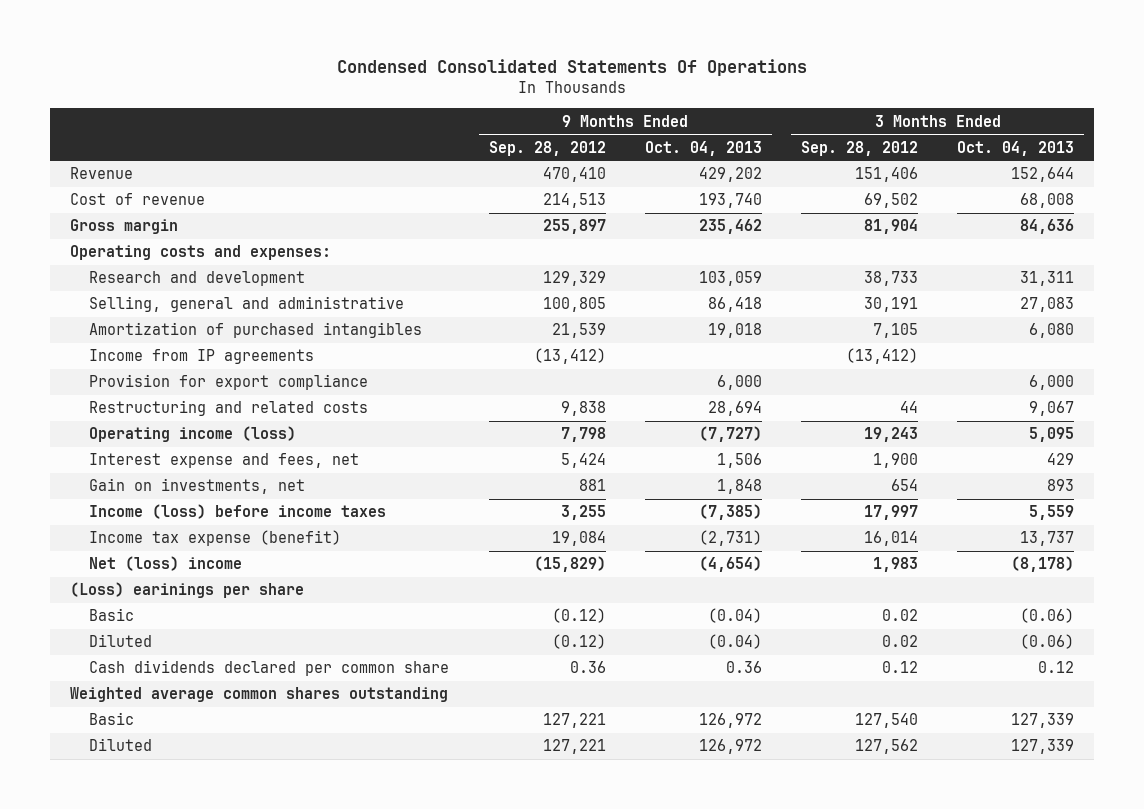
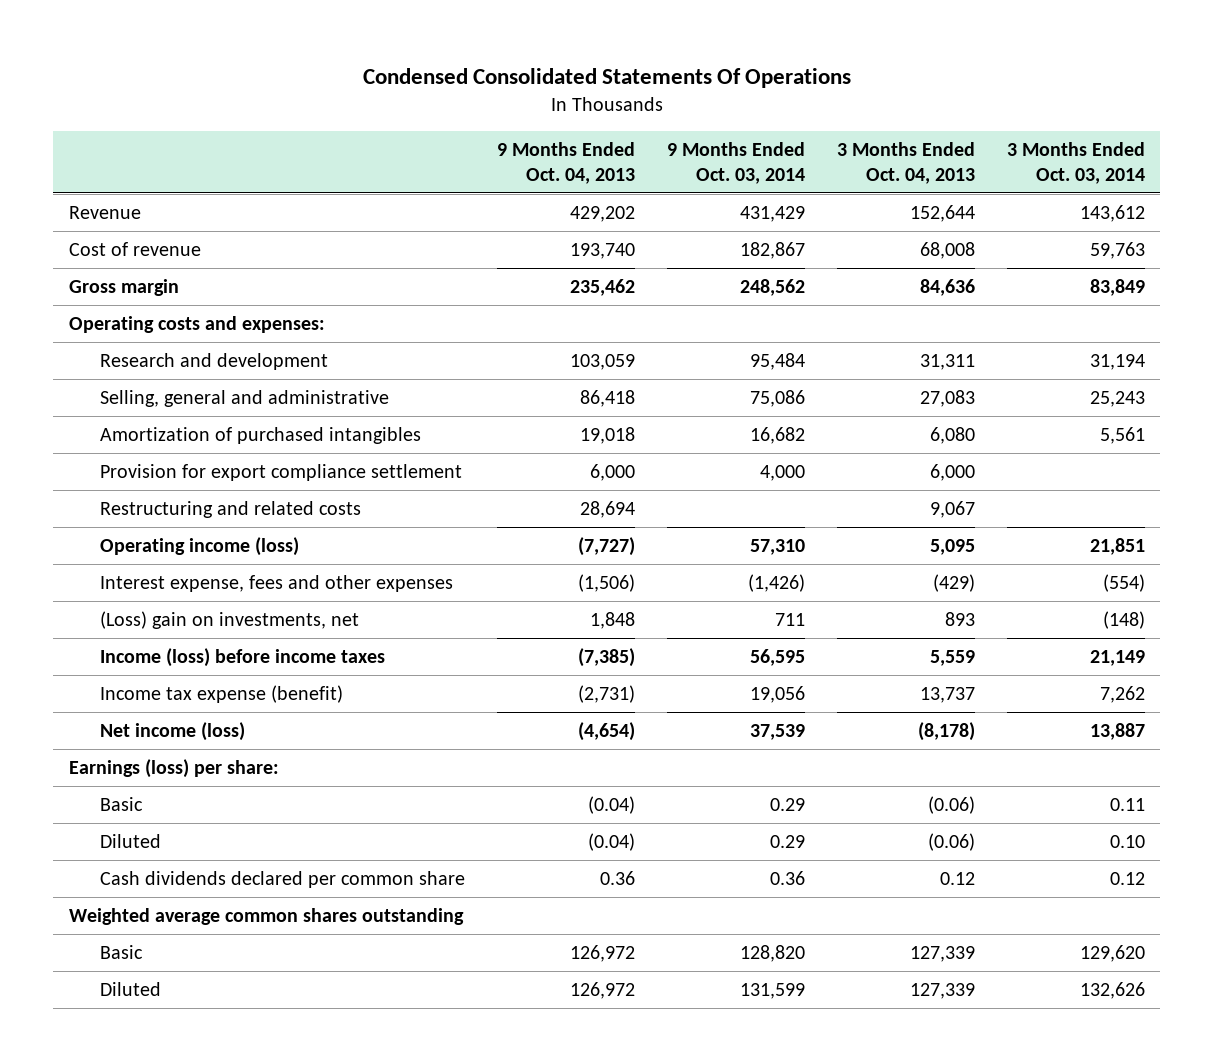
- | 9 Months Ended Sep. 28, 2012 | 9 Months Ended Oct. 04, 2013 | 3 Months Ended Sep. 28, 2012 | 3 Months Ended Oct. 04, 2013
+ | 9 Months Ended Oct. 04, 2013 | 9 Months Ended Oct. 03, 2014 | 3 Months Ended Oct. 04, 2013 | 3 Months Ended Oct. 03, 2014
- Income from IP agreements | (13,412) | | (13,412) |
- Provision for export compliance | | 6,000 | | 6,000
+ Provision for export compliance settlement | 6,000 | 4,000 | 6,000 |
- Interest expense and fees, net | 5,424 | 1,506 | 1,900 | 429
- Gain on investments, net | 881 | 1,848 | 654 | 893
+ Interest expense, fees and other expenses | (1,506) | (1,426) | (429) | (554)
+ (Loss) gain on investments, net | 1,848 | 711 | 893 | (148)
- Net (loss) income | (15,829) | (4,654) | 1,983 | (8,178)
- (Loss) earinings per share
+ Net income (loss) | (4,654) | 37,539 | (8,178) | 13,887
+ Earnings (loss) per share:

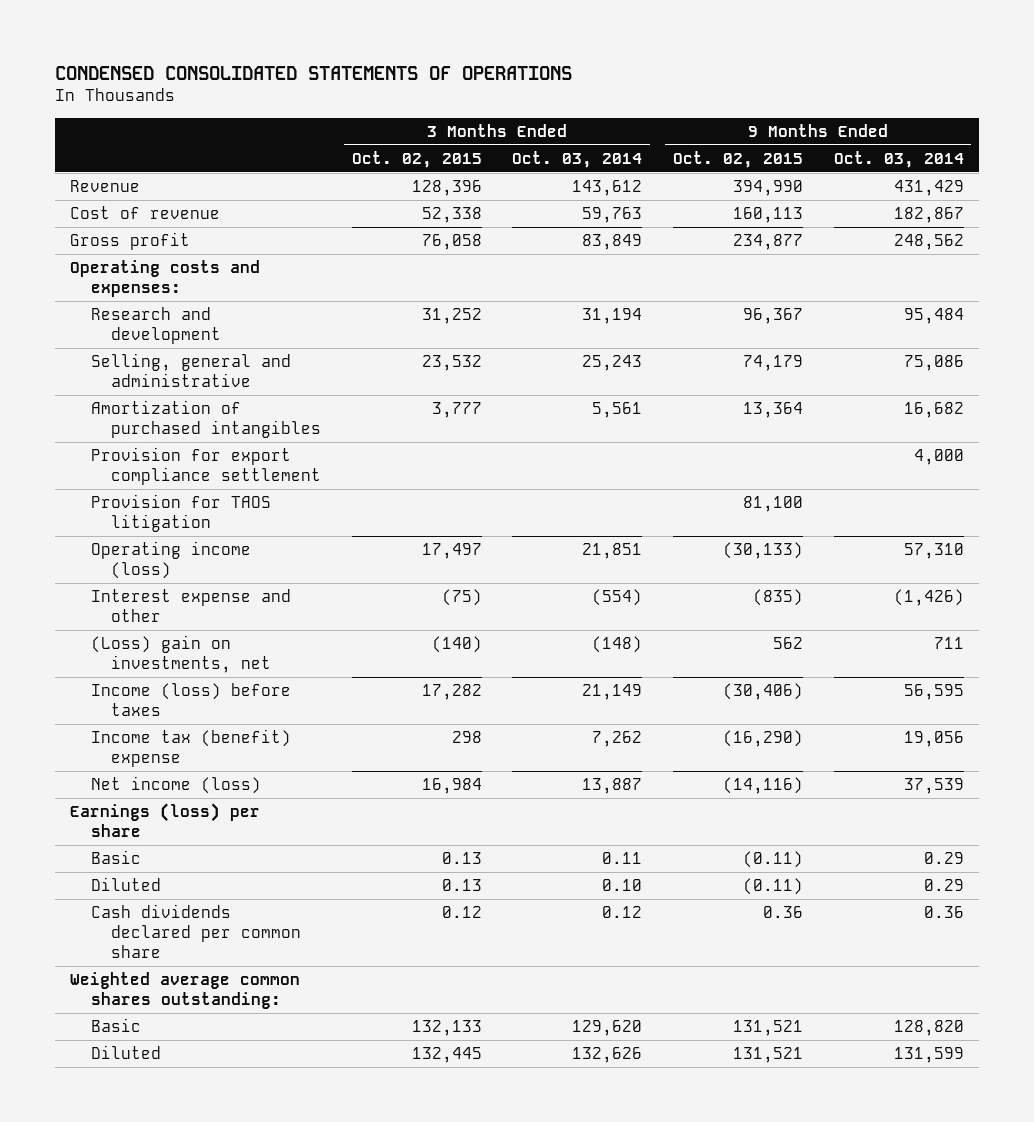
- Condensed Consolidated Statements Of Operations
+ CONDENSED CONSOLIDATED STATEMENTS OF OPERATIONS
- | 9 Months Ended Oct. 04, 2013 | 9 Months Ended Oct. 03, 2014 | 3 Months Ended Oct. 04, 2013 | 3 Months Ended Oct. 03, 2014
+ | 3 Months Ended Oct. 02, 2015 | 3 Months Ended Oct. 03, 2014 | 9 Months Ended Oct. 02, 2015 | 9 Months Ended Oct. 03, 2014
- Gross margin | 235,462 | 248,562 | 84,636 | 83,849
+ Gross profit | 76,058 | 83,849 | 234,877 | 248,562
- Restructuring and related costs | 28,694 | | 9,067 |
+ Provision for TAOS litigation | | | 81,100 |
- Interest expense, fees and other expenses | (1,506) | (1,426) | (429) | (554)
+ Interest expense and other | (75) | (554) | (835) | (1,426)
- Income (loss) before income taxes | (7,385) | 56,595 | 5,559 | 21,149
- Income tax expense (benefit) | (2,731) | 19,056 | 13,737 | 7,262
+ Income (loss) before taxes | 17,282 | 21,149 | (30,406) | 56,595
+ Income tax (benefit) expense | 298 | 7,262 | (16,290) | 19,056
- Earnings (loss) per share:
+ Earnings (loss) per share
- Weighted average common shares outstanding
+ Weighted average common shares outstanding:

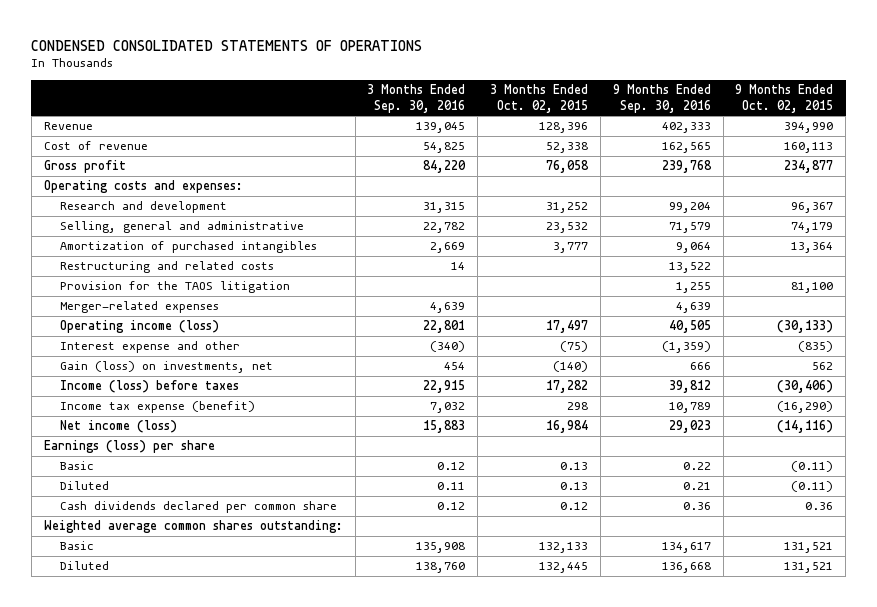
- | 3 Months Ended Oct. 02, 2015 | 3 Months Ended Oct. 03, 2014 | 9 Months Ended Oct. 02, 2015 | 9 Months Ended Oct. 03, 2014
+ | 3 Months Ended Sep. 30, 2016 | 3 Months Ended Oct. 02, 2015 | 9 Months Ended Sep. 30, 2016 | 9 Months Ended Oct. 02, 2015
- Provision for export compliance settlement | | | | 4,000
- Provision for TAOS litigation | | | 81,100 |
+ Restructuring and related costs | 14 | | 13,522 |
+ Provision for the TAOS litigation | | | 1,255 | 81,100
+ Merger-related expenses | 4,639 | | 4,639 |
- (Loss) gain on investments, net | (140) | (148) | 562 | 711
+ Gain (loss) on investments, net | 454 | (140) | 666 | 562
- Income tax (benefit) expense | 298 | 7,262 | (16,290) | 19,056
+ Income tax expense (benefit) | 7,032 | 298 | 10,789 | (16,290)

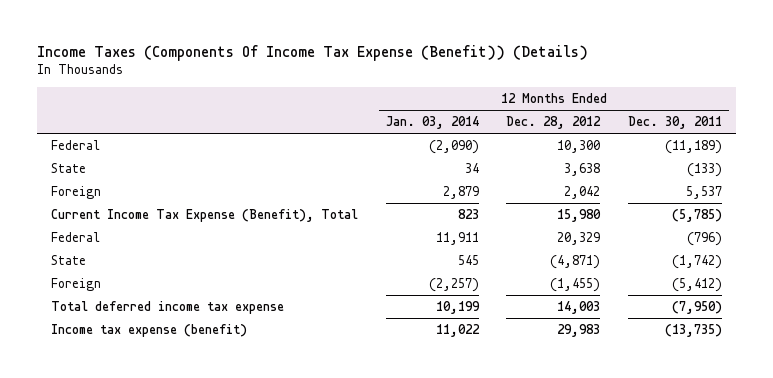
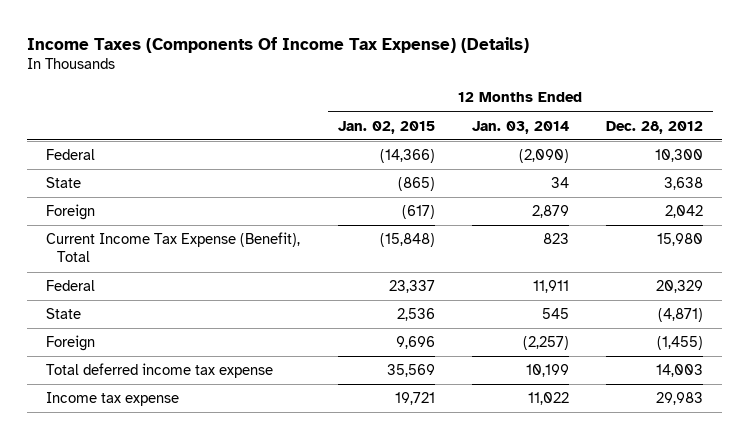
- Income Taxes (Components Of Income Tax Expense (Benefit)) (Details)
+ Income Taxes (Components Of Income Tax Expense) (Details)
- | 12 Months Ended Jan. 03, 2014 | 12 Months Ended Dec. 28, 2012 | 12 Months Ended Dec. 30, 2011
+ | 12 Months Ended Jan. 02, 2015 | 12 Months Ended Jan. 03, 2014 | 12 Months Ended Dec. 28, 2012
- Income tax expense (benefit) | 11,022 | 29,983 | (13,735)
+ Income tax expense | 19,721 | 11,022 | 29,983

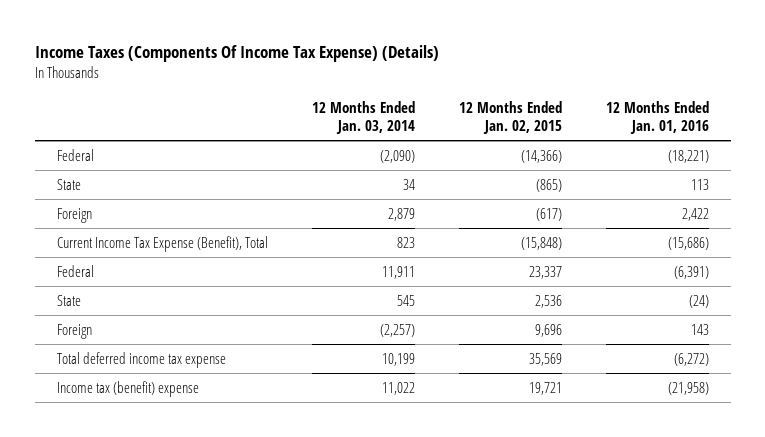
- | 12 Months Ended Jan. 02, 2015 | 12 Months Ended Jan. 03, 2014 | 12 Months Ended Dec. 28, 2012
+ | 12 Months Ended Jan. 03, 2014 | 12 Months Ended Jan. 02, 2015 | 12 Months Ended Jan. 01, 2016
- Income tax expense | 19,721 | 11,022 | 29,983
+ Income tax (benefit) expense | 11,022 | 19,721 | (21,958)

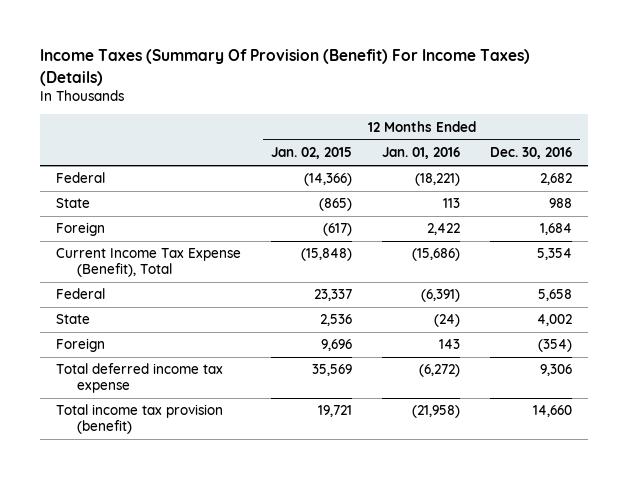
- Income Taxes (Components Of Income Tax Expense) (Details)
+ Income Taxes (Summary Of Provision (Benefit) For Income Taxes) (Details)
- | 12 Months Ended Jan. 03, 2014 | 12 Months Ended Jan. 02, 2015 | 12 Months Ended Jan. 01, 2016
+ | 12 Months Ended Jan. 02, 2015 | 12 Months Ended Jan. 01, 2016 | 12 Months Ended Dec. 30, 2016
- Income tax (benefit) expense | 11,022 | 19,721 | (21,958)
+ Total income tax provision (benefit) | 19,721 | (21,958) | 14,660

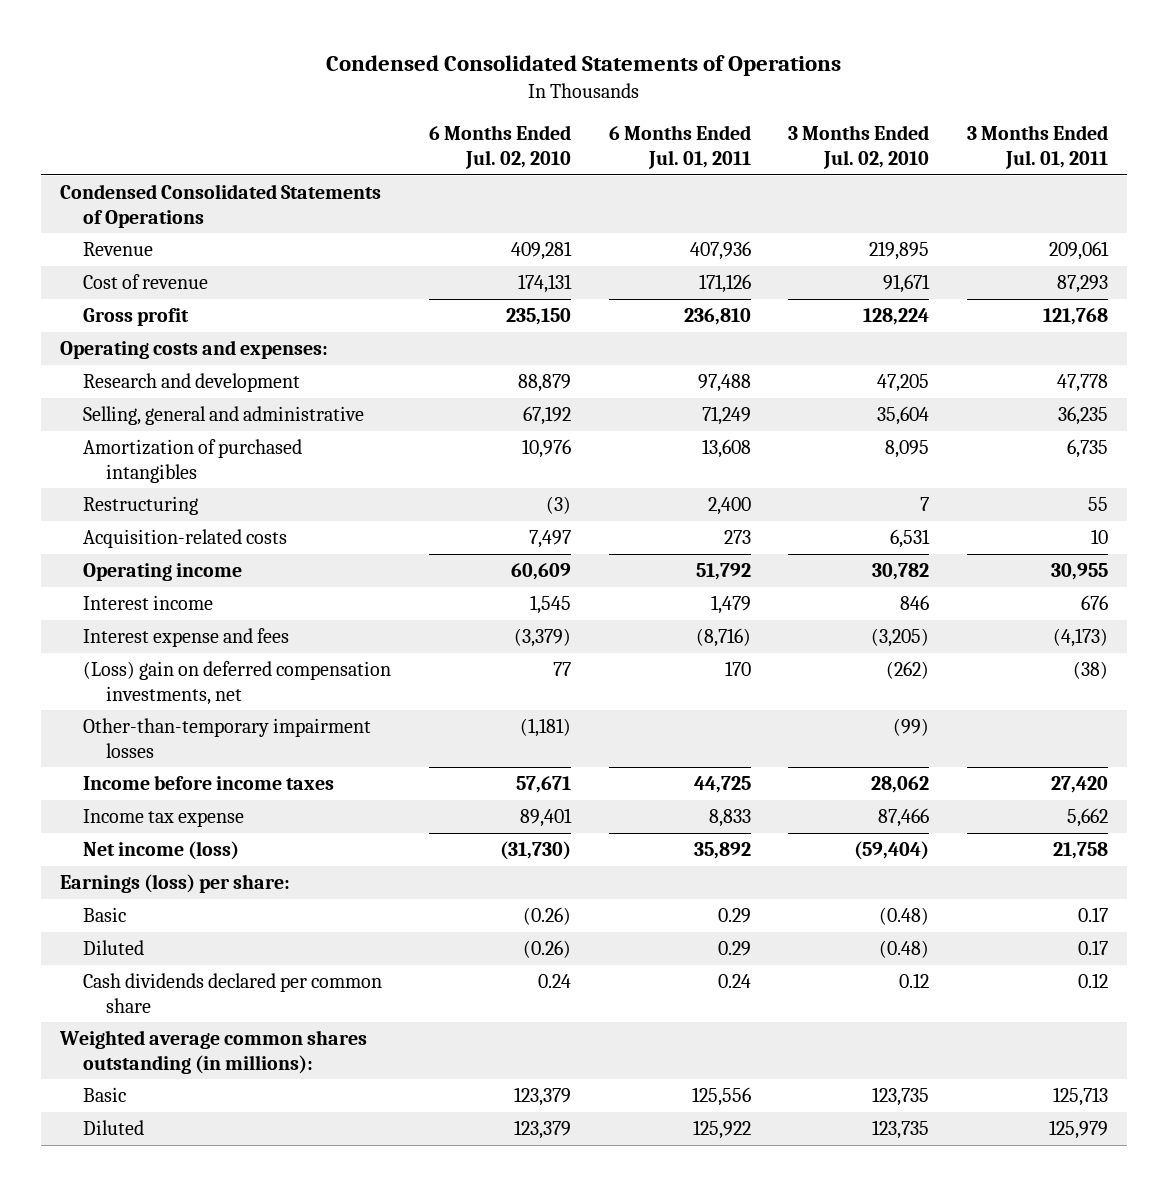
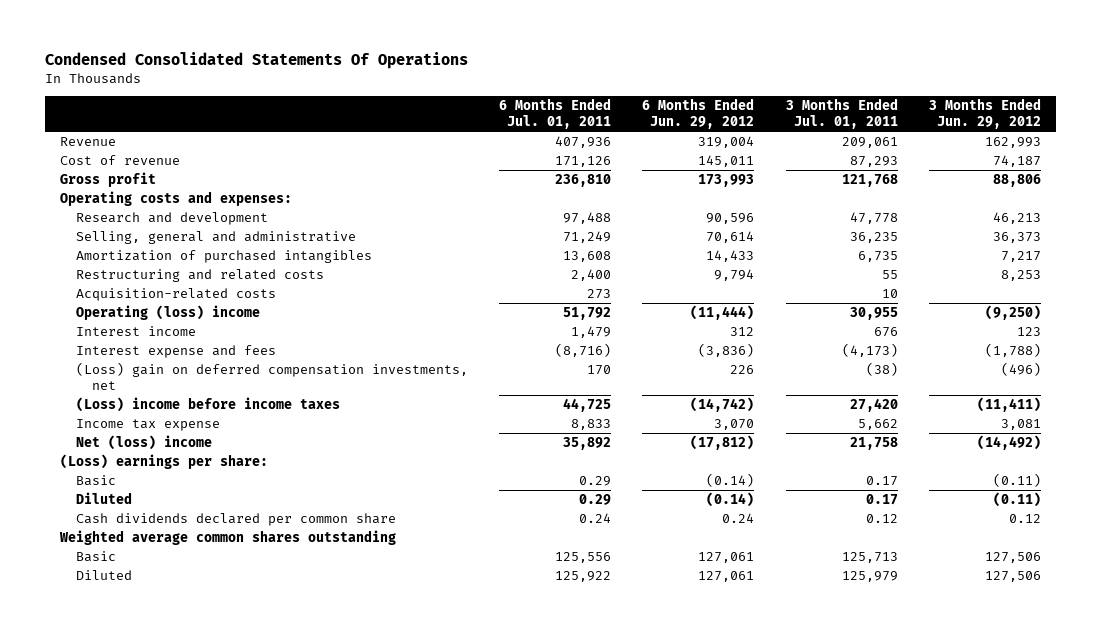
- Condensed Consolidated Statements of Operations
+ Condensed Consolidated Statements Of Operations
- | 6 Months Ended Jul. 02, 2010 | 6 Months Ended Jul. 01, 2011 | 3 Months Ended Jul. 02, 2010 | 3 Months Ended Jul. 01, 2011
+ | 6 Months Ended Jul. 01, 2011 | 6 Months Ended Jun. 29, 2012 | 3 Months Ended Jul. 01, 2011 | 3 Months Ended Jun. 29, 2012
- Condensed Consolidated Statements of Operations
- Restructuring | (3) | 2,400 | 7 | 55
+ Restructuring and related costs | 2,400 | 9,794 | 55 | 8,253
- Operating income | 60,609 | 51,792 | 30,782 | 30,955
+ Operating (loss) income | 51,792 | (11,444) | 30,955 | (9,250)
- Other-than-temporary impairment losses | (1,181) | | (99) |
- Income before income taxes | 57,671 | 44,725 | 28,062 | 27,420
+ (Loss) income before income taxes | 44,725 | (14,742) | 27,420 | (11,411)
- Net income (loss) | (31,730) | 35,892 | (59,404) | 21,758
- Earnings (loss) per share:
+ Net (loss) income | 35,892 | (17,812) | 21,758 | (14,492)
+ (Loss) earnings per share:
- Weighted average common shares outstanding (in millions):
+ Weighted average common shares outstanding

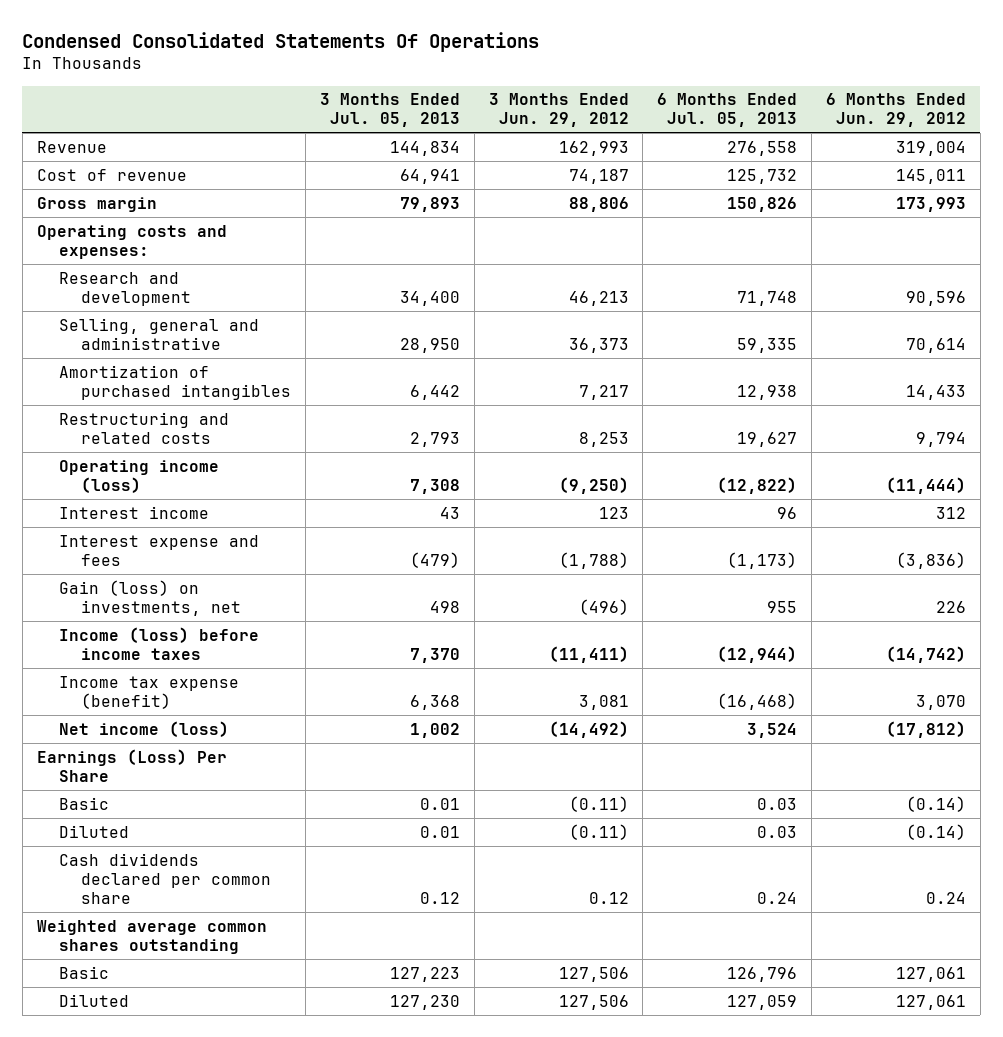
- | 6 Months Ended Jul. 01, 2011 | 6 Months Ended Jun. 29, 2012 | 3 Months Ended Jul. 01, 2011 | 3 Months Ended Jun. 29, 2012
+ | 3 Months Ended Jul. 05, 2013 | 3 Months Ended Jun. 29, 2012 | 6 Months Ended Jul. 05, 2013 | 6 Months Ended Jun. 29, 2012
- Gross profit | 236,810 | 173,993 | 121,768 | 88,806
+ Gross margin | 79,893 | 88,806 | 150,826 | 173,993
- Acquisition-related costs | 273 | | 10 |
- Operating (loss) income | 51,792 | (11,444) | 30,955 | (9,250)
+ Operating income (loss) | 7,308 | (9,250) | (12,822) | (11,444)
- (Loss) gain on deferred compensation investments, net | 170 | 226 | (38) | (496)
- (Loss) income before income taxes | 44,725 | (14,742) | 27,420 | (11,411)
- Income tax expense | 8,833 | 3,070 | 5,662 | 3,081
- Net (loss) income | 35,892 | (17,812) | 21,758 | (14,492)
- (Loss) earnings per share:
+ Gain (loss) on investments, net | 498 | (496) | 955 | 226
+ Income (loss) before income taxes | 7,370 | (11,411) | (12,944) | (14,742)
+ Income tax expense (benefit) | 6,368 | 3,081 | (16,468) | 3,070
+ Net income (loss) | 1,002 | (14,492) | 3,524 | (17,812)
+ Earnings (Loss) Per Share

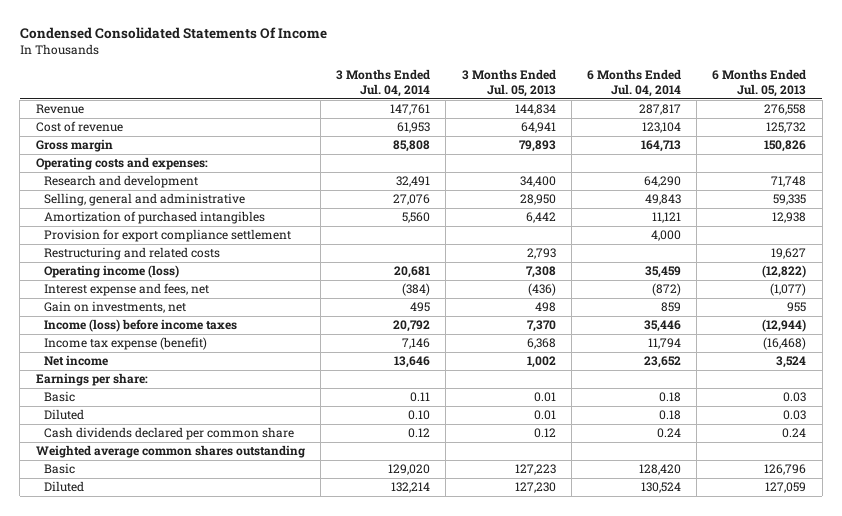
- Condensed Consolidated Statements Of Operations
+ Condensed Consolidated Statements Of Income
- | 3 Months Ended Jul. 05, 2013 | 3 Months Ended Jun. 29, 2012 | 6 Months Ended Jul. 05, 2013 | 6 Months Ended Jun. 29, 2012
+ | 3 Months Ended Jul. 04, 2014 | 3 Months Ended Jul. 05, 2013 | 6 Months Ended Jul. 04, 2014 | 6 Months Ended Jul. 05, 2013
+ Provision for export compliance settlement | | | 4,000 |
- Interest income | 43 | 123 | 96 | 312
- Interest expense and fees | (479) | (1,788) | (1,173) | (3,836)
- Gain (loss) on investments, net | 498 | (496) | 955 | 226
+ Interest expense and fees, net | (384) | (436) | (872) | (1,077)
+ Gain on investments, net | 495 | 498 | 859 | 955
- Net income (loss) | 1,002 | (14,492) | 3,524 | (17,812)
- Earnings (Loss) Per Share
+ Net income | 13,646 | 1,002 | 23,652 | 3,524
+ Earnings per share:

